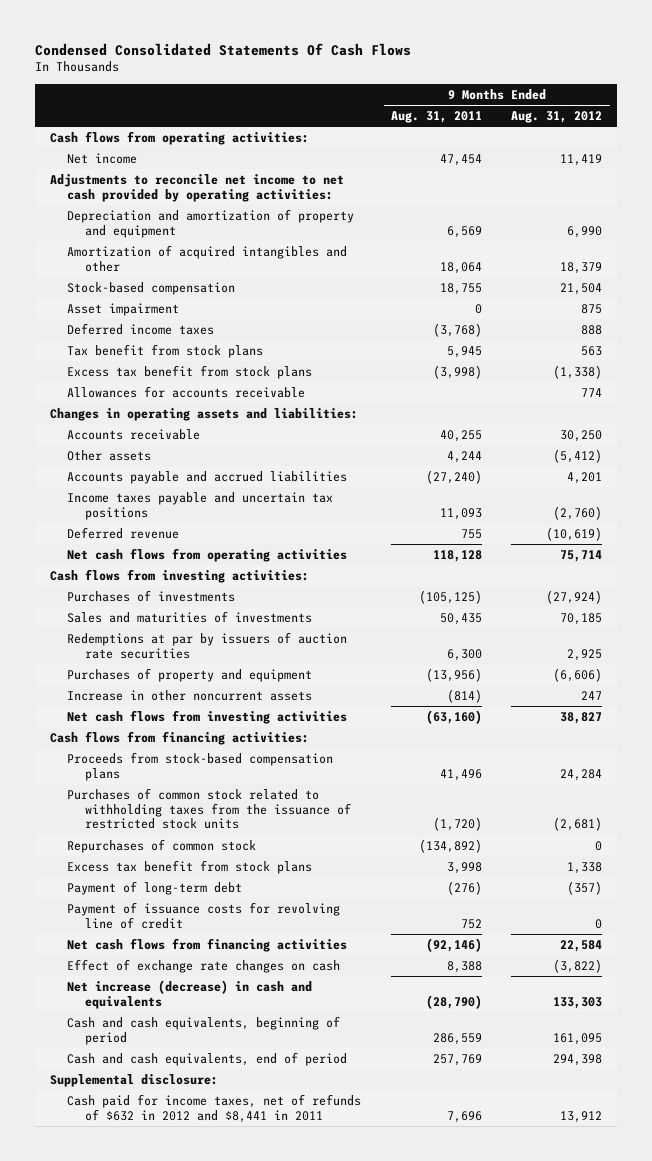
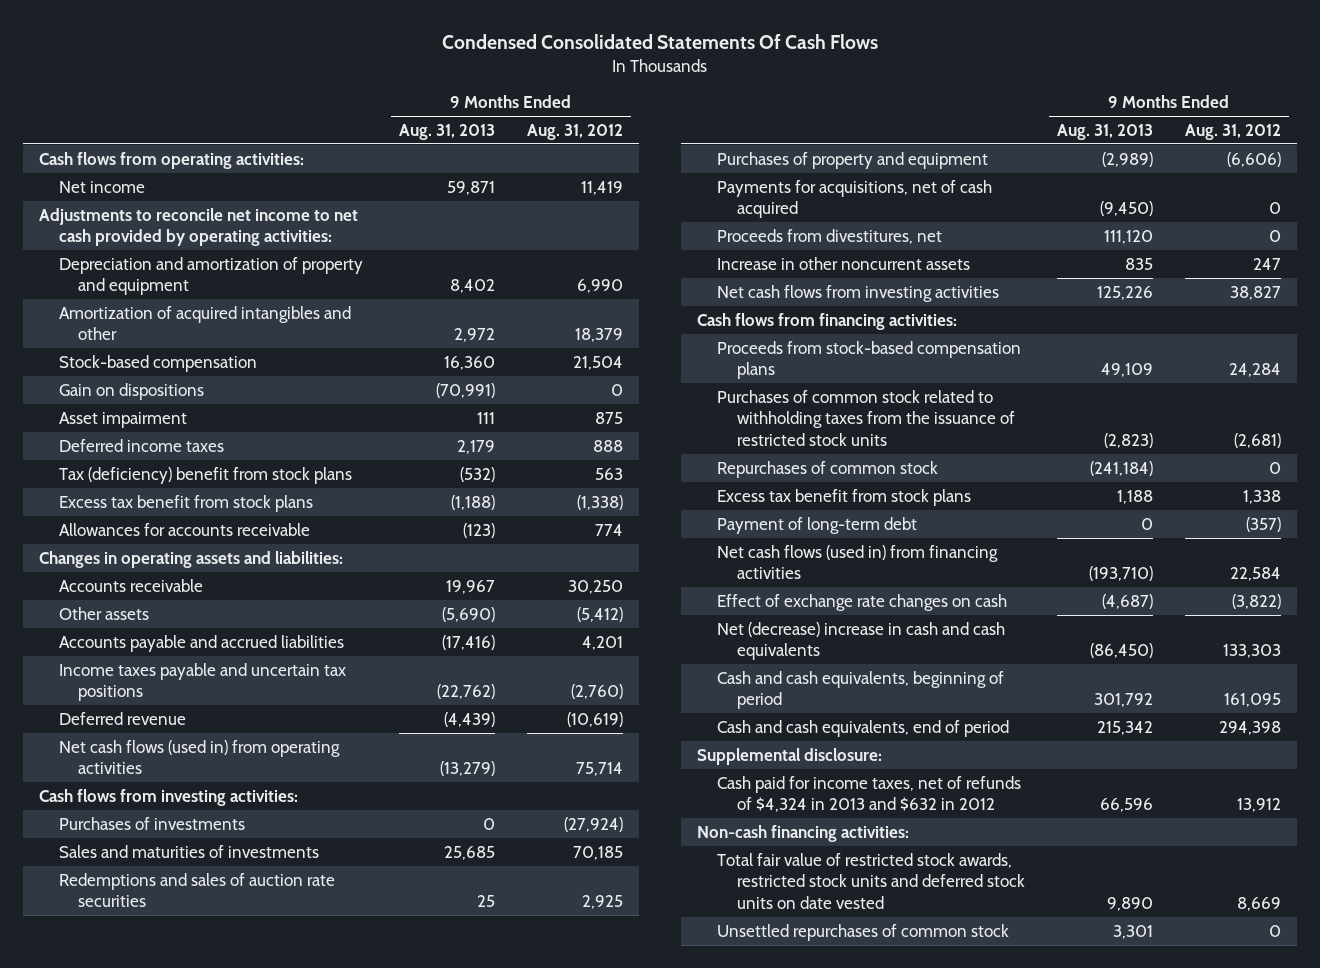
- | 9 Months Ended Aug. 31, 2011 | 9 Months Ended Aug. 31, 2012
+ | 9 Months Ended Aug. 31, 2013 | 9 Months Ended Aug. 31, 2012
+ Gain on dispositions | (70,991) | 0
- Tax benefit from stock plans | 5,945 | 563
+ Tax (deficiency) benefit from stock plans | (532) | 563
- Net cash flows from operating activities | 118,128 | 75,714
+ Net cash flows (used in) from operating activities | (13,279) | 75,714
- Redemptions at par by issuers of auction rate securities | 6,300 | 2,925
+ Redemptions and sales of auction rate securities | 25 | 2,925
+ Payments for acquisitions, net of cash acquired | (9,450) | 0
+ Proceeds from divestitures, net | 111,120 | 0
- Payment of issuance costs for revolving line of credit | 752 | 0
- Net cash flows from financing activities | (92,146) | 22,584
+ Net cash flows (used in) from financing activities | (193,710) | 22,584
- Net increase (decrease) in cash and equivalents | (28,790) | 133,303
+ Net (decrease) increase in cash and cash equivalents | (86,450) | 133,303
- Cash paid for income taxes, net of refunds of $632 in 2012 and $8,441 in 2011 | 7,696 | 13,912
+ Cash paid for income taxes, net of refunds of $4,324 in 2013 and $632 in 2012 | 66,596 | 13,912
+ Non-cash financing activities:
+ Total fair value of restricted stock awards, restricted stock units and deferred stock units on date vested | 9,890 | 8,669
+ Unsettled repurchases of common stock | 3,301 | 0

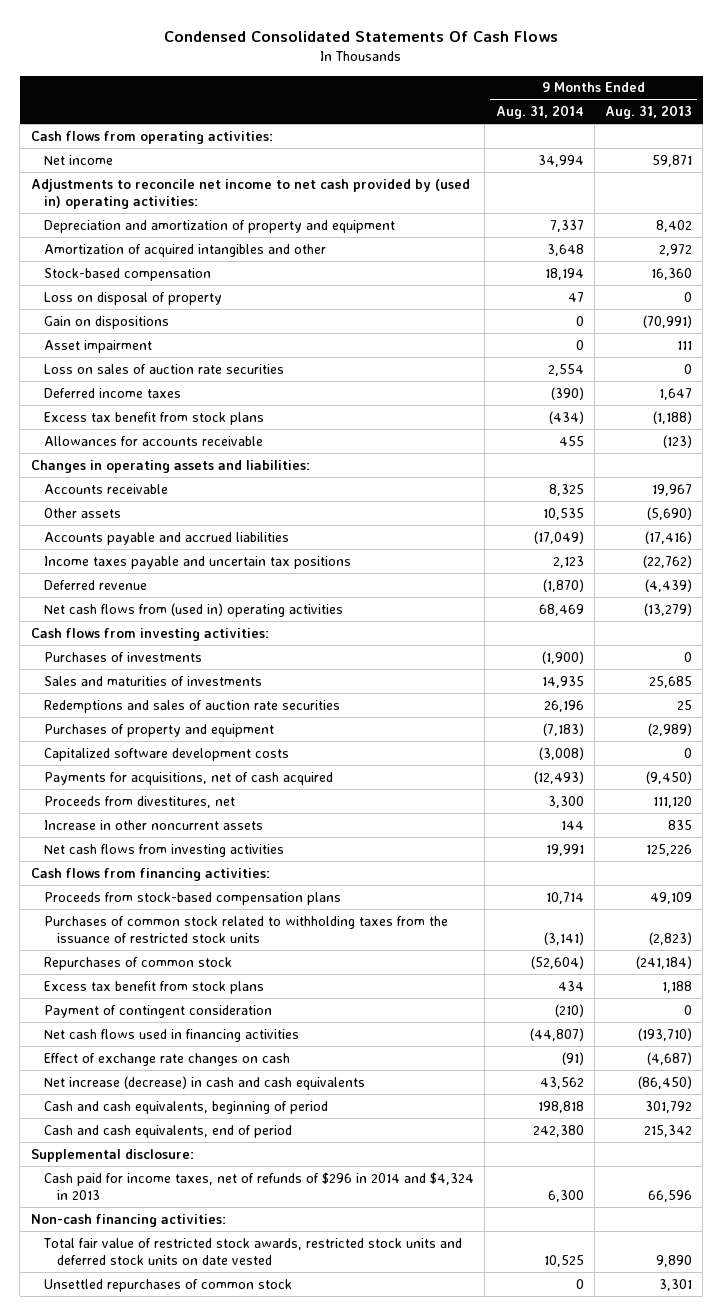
- | 9 Months Ended Aug. 31, 2013 | 9 Months Ended Aug. 31, 2012
+ | 9 Months Ended Aug. 31, 2014 | 9 Months Ended Aug. 31, 2013
- Adjustments to reconcile net income to net cash provided by operating activities:
+ Adjustments to reconcile net income to net cash provided by (used in) operating activities:
+ Loss on disposal of property | 47 | 0
- Deferred income taxes | 2,179 | 888
- Tax (deficiency) benefit from stock plans | (532) | 563
+ Loss on sales of auction rate securities | 2,554 | 0
+ Deferred income taxes | (390) | 1,647
- Net cash flows (used in) from operating activities | (13,279) | 75,714
+ Net cash flows from (used in) operating activities | 68,469 | (13,279)
+ Capitalized software development costs | (3,008) | 0
- Payment of long-term debt | 0 | (357)
- Net cash flows (used in) from financing activities | (193,710) | 22,584
+ Payment of contingent consideration | (210) | 0
+ Net cash flows used in financing activities | (44,807) | (193,710)
- Net (decrease) increase in cash and cash equivalents | (86,450) | 133,303
+ Net increase (decrease) in cash and cash equivalents | 43,562 | (86,450)
- Cash paid for income taxes, net of refunds of $4,324 in 2013 and $632 in 2012 | 66,596 | 13,912
+ Cash paid for income taxes, net of refunds of $296 in 2014 and $4,324 in 2013 | 6,300 | 66,596

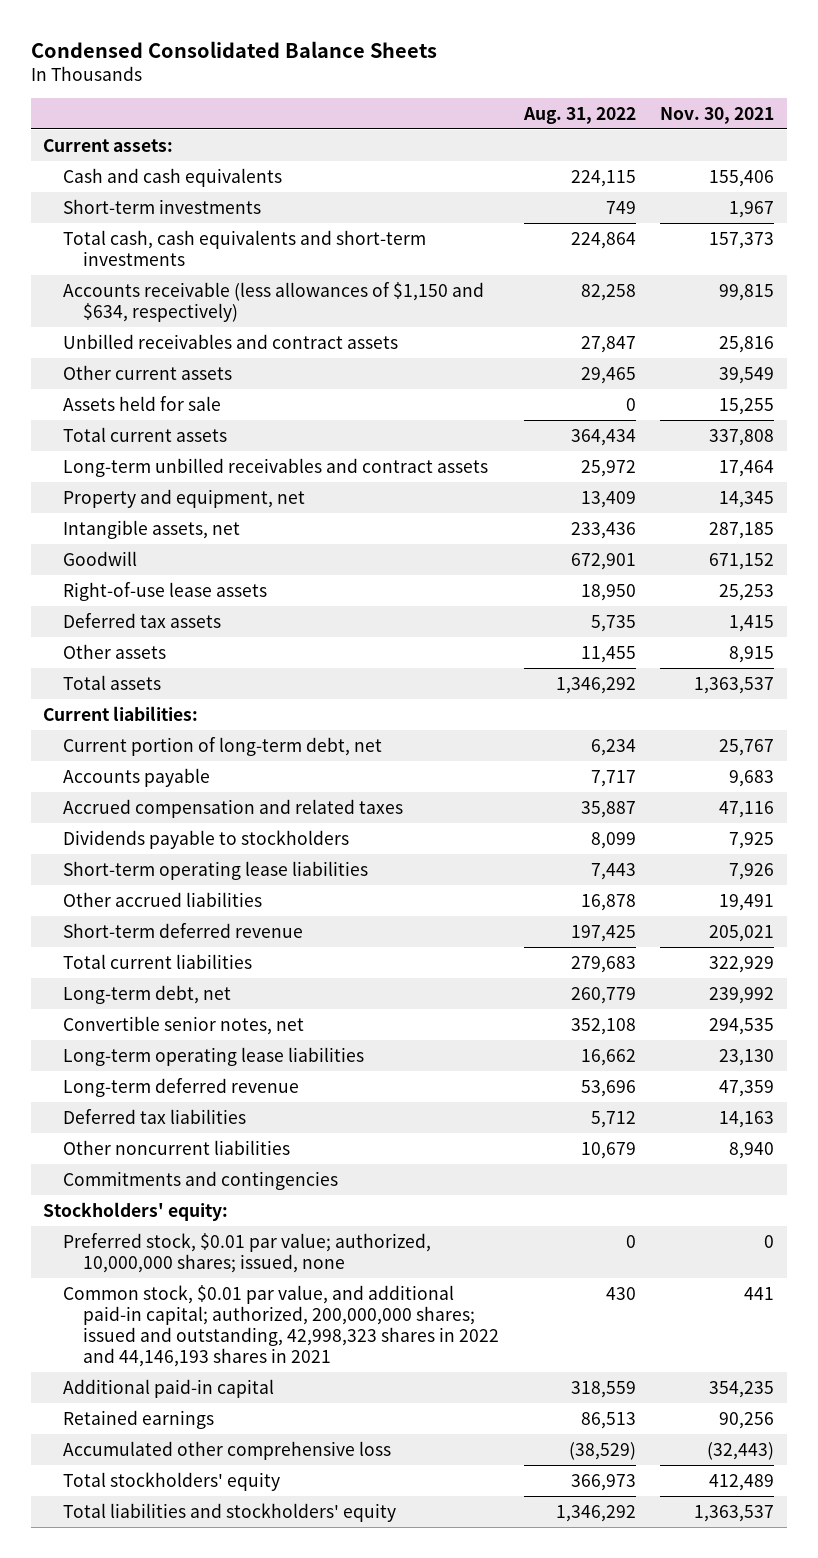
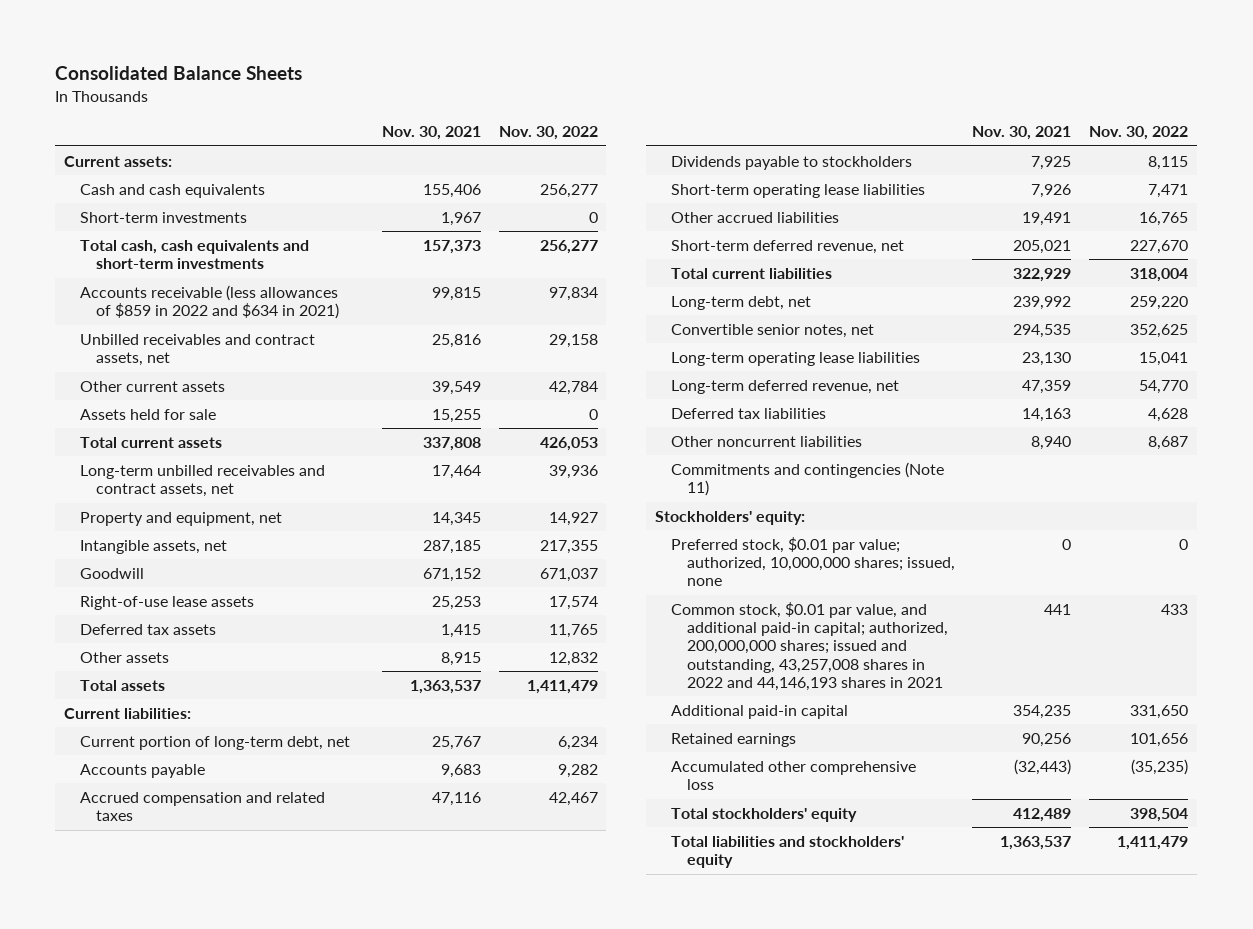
- Condensed Consolidated Balance Sheets
+ Consolidated Balance Sheets
- | Aug. 31, 2022 | Nov. 30, 2021
+ | Nov. 30, 2021 | Nov. 30, 2022
- Accounts receivable (less allowances of $1,150 and $634, respectively) | 82,258 | 99,815
- Unbilled receivables and contract assets | 27,847 | 25,816
+ Accounts receivable (less allowances of $859 in 2022 and $634 in 2021) | 99,815 | 97,834
+ Unbilled receivables and contract assets, net | 25,816 | 29,158
- Long-term unbilled receivables and contract assets | 25,972 | 17,464
+ Long-term unbilled receivables and contract assets, net | 17,464 | 39,936
- Short-term deferred revenue | 197,425 | 205,021
+ Short-term deferred revenue, net | 205,021 | 227,670
- Long-term deferred revenue | 53,696 | 47,359
+ Long-term deferred revenue, net | 47,359 | 54,770
- Commitments and contingencies
+ Commitments and contingencies (Note 11)
- Common stock, $0.01 par value, and additional paid-in capital; authorized, 200,000,000 shares; issued and outstanding, 42,998,323 shares in 2022 and 44,146,193 shares in 2021 | 430 | 441
+ Common stock, $0.01 par value, and additional paid-in capital; authorized, 200,000,000 shares; issued and outstanding, 43,257,008 shares in 2022 and 44,146,193 shares in 2021 | 441 | 433

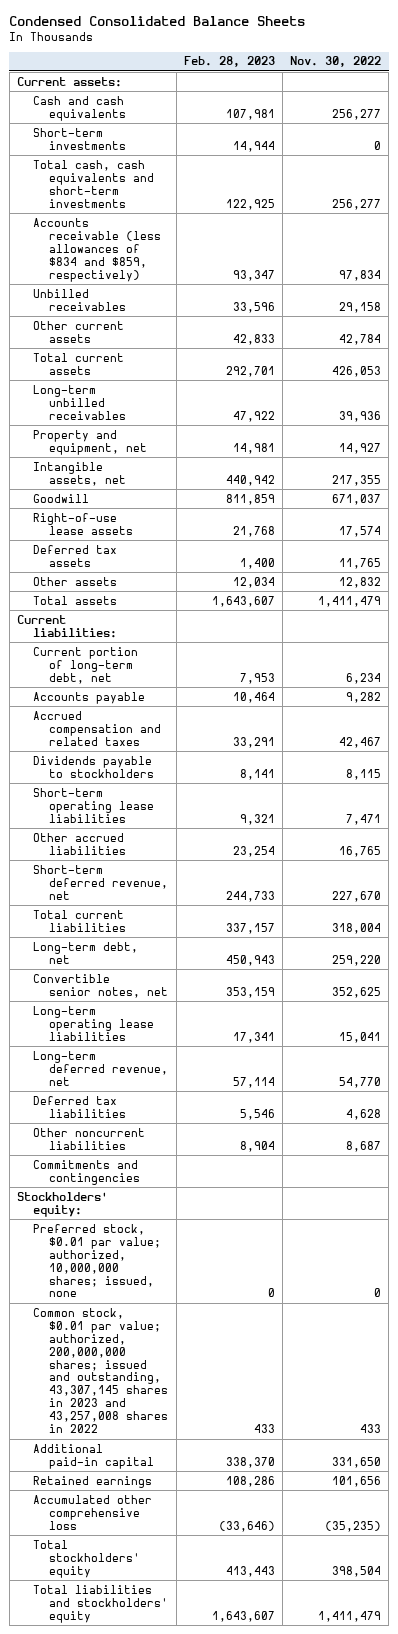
- Consolidated Balance Sheets
+ Condensed Consolidated Balance Sheets
- | Nov. 30, 2021 | Nov. 30, 2022
+ | Feb. 28, 2023 | Nov. 30, 2022
- Accounts receivable (less allowances of $859 in 2022 and $634 in 2021) | 99,815 | 97,834
- Unbilled receivables and contract assets, net | 25,816 | 29,158
+ Accounts receivable (less allowances of $834 and $859, respectively) | 93,347 | 97,834
+ Unbilled receivables | 33,596 | 29,158
- Assets held for sale | 15,255 | 0
- Long-term unbilled receivables and contract assets, net | 17,464 | 39,936
+ Long-term unbilled receivables | 47,922 | 39,936
- Commitments and contingencies (Note 11)
+ Commitments and contingencies
- Common stock, $0.01 par value, and additional paid-in capital; authorized, 200,000,000 shares; issued and outstanding, 43,257,008 shares in 2022 and 44,146,193 shares in 2021 | 441 | 433
+ Common stock, $0.01 par value; authorized, 200,000,000 shares; issued and outstanding, 43,307,145 shares in 2023 and 43,257,008 shares in 2022 | 433 | 433

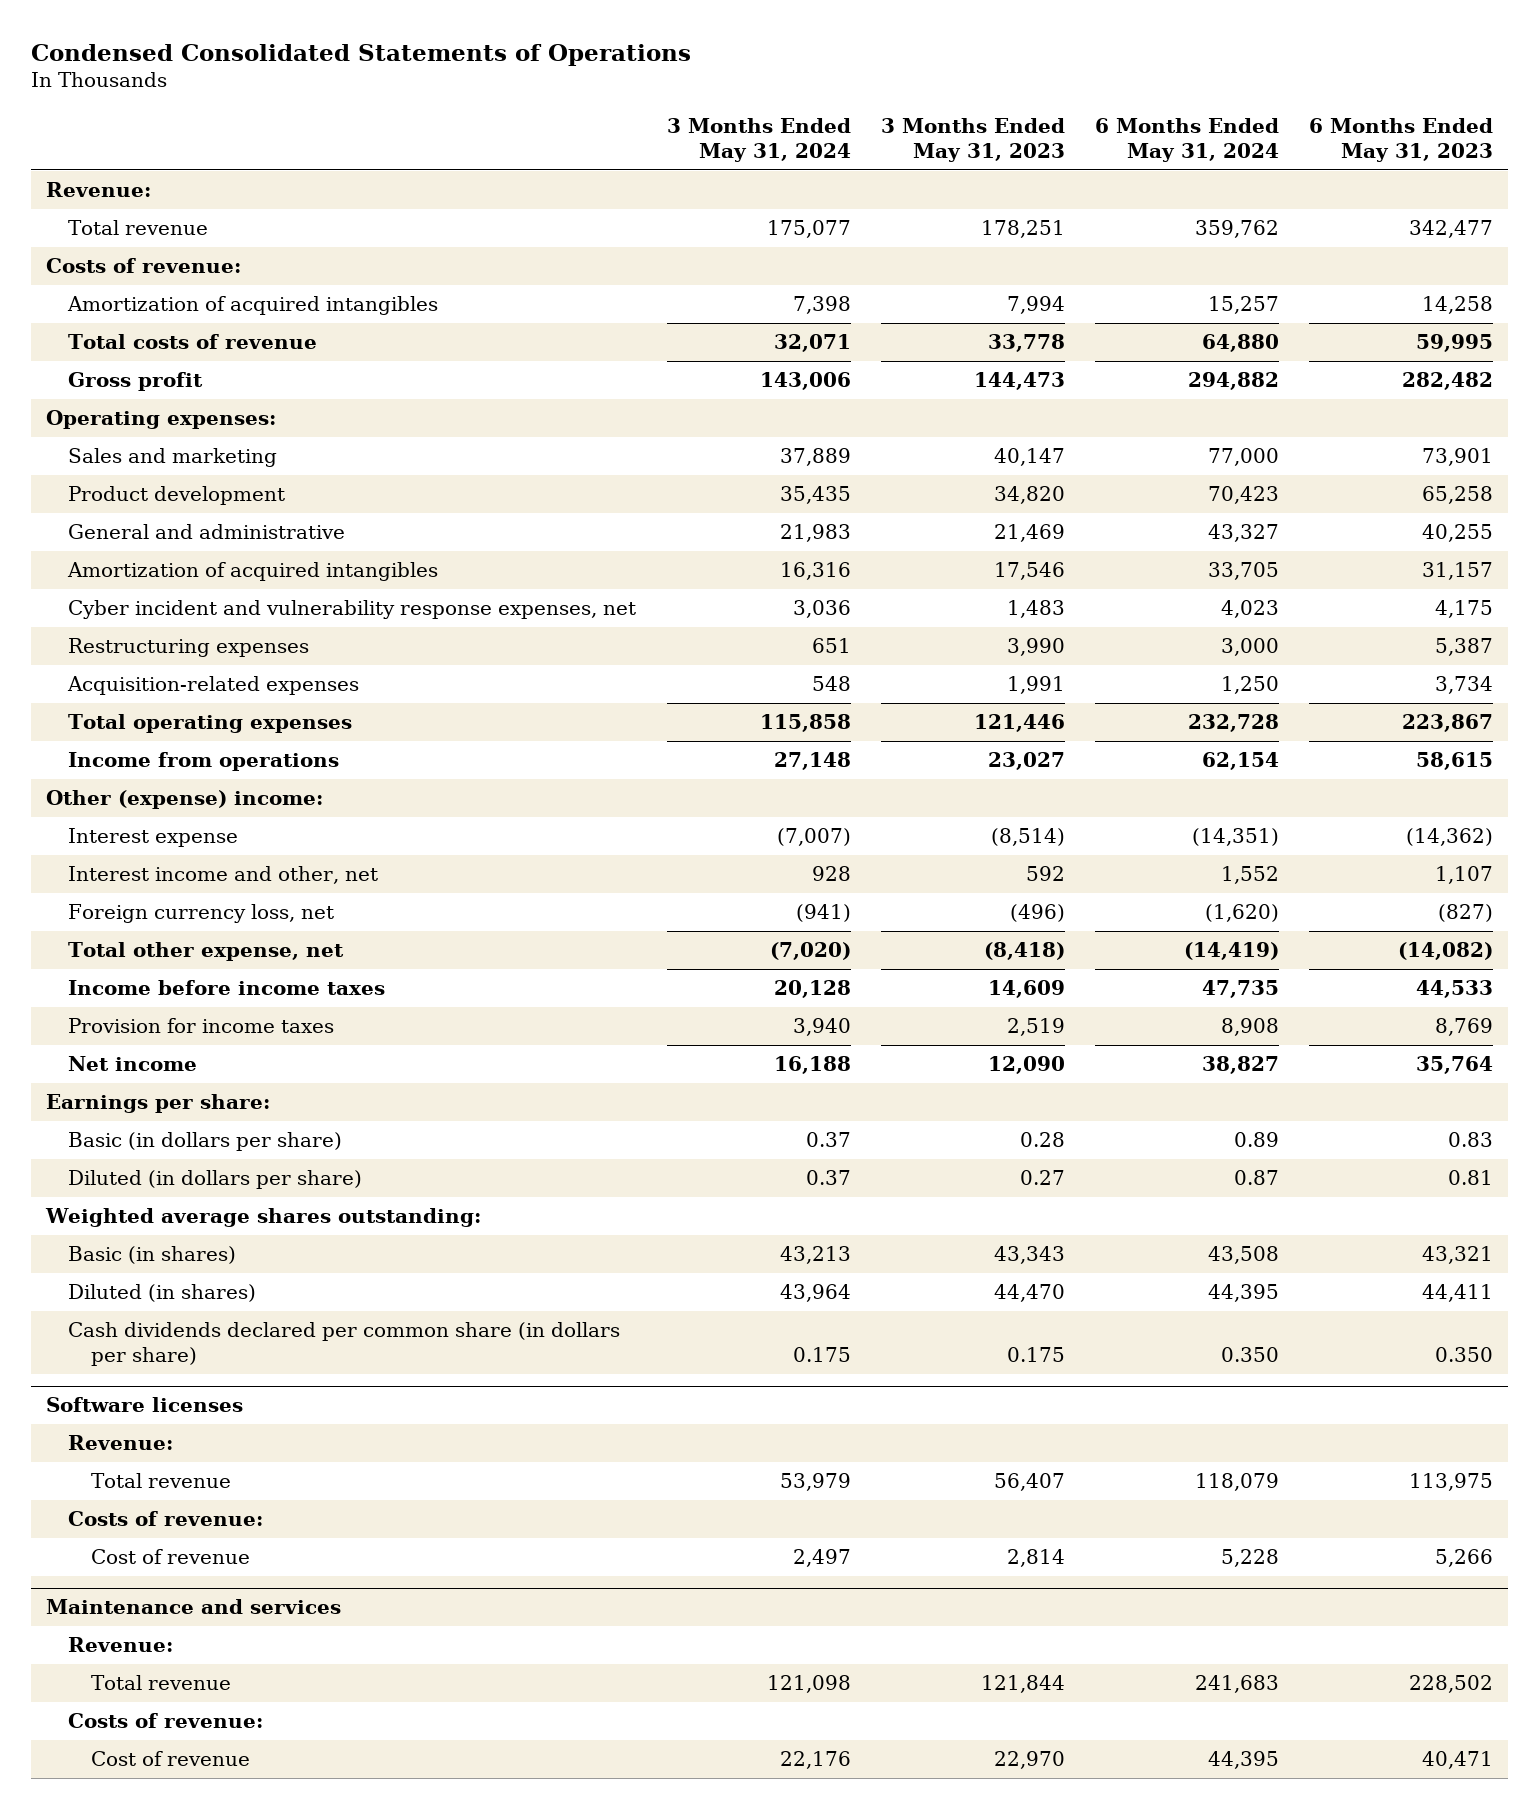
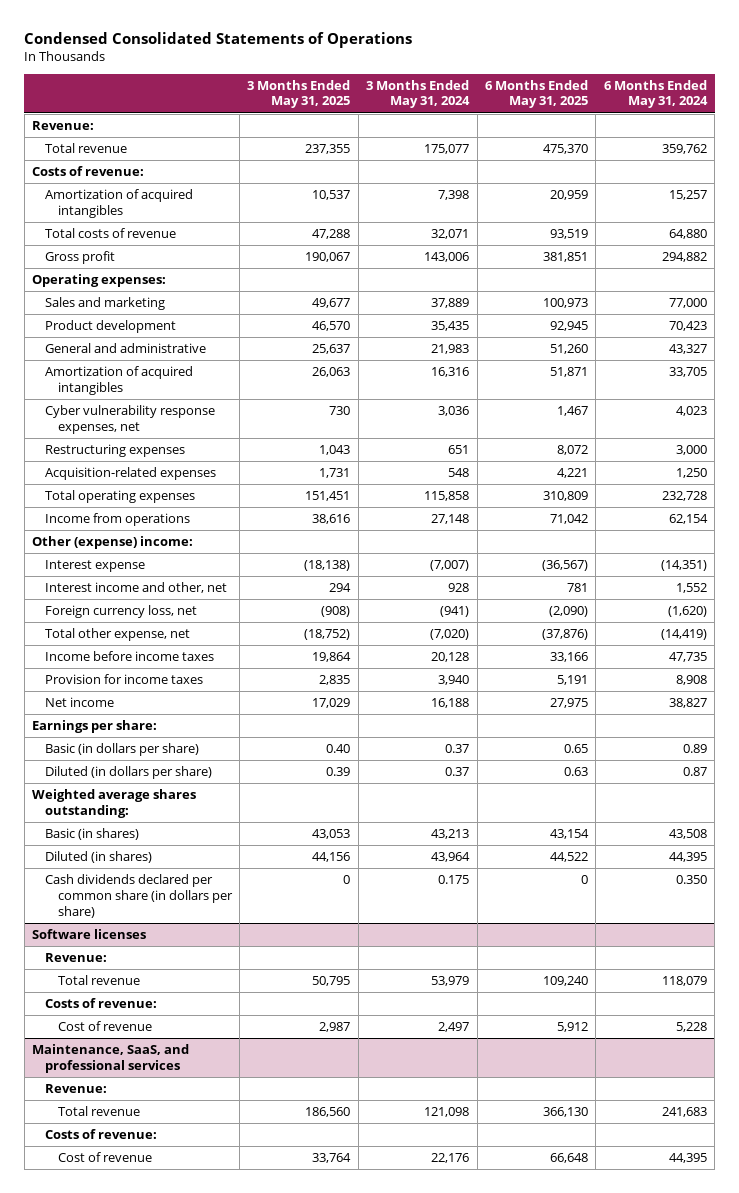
- | 3 Months Ended May 31, 2024 | 3 Months Ended May 31, 2023 | 6 Months Ended May 31, 2024 | 6 Months Ended May 31, 2023
+ | 3 Months Ended May 31, 2025 | 3 Months Ended May 31, 2024 | 6 Months Ended May 31, 2025 | 6 Months Ended May 31, 2024
- Cyber incident and vulnerability response expenses, net | 3,036 | 1,483 | 4,023 | 4,175
+ Cyber vulnerability response expenses, net | 730 | 3,036 | 1,467 | 4,023
- Maintenance and services
+ Maintenance, SaaS, and professional services

